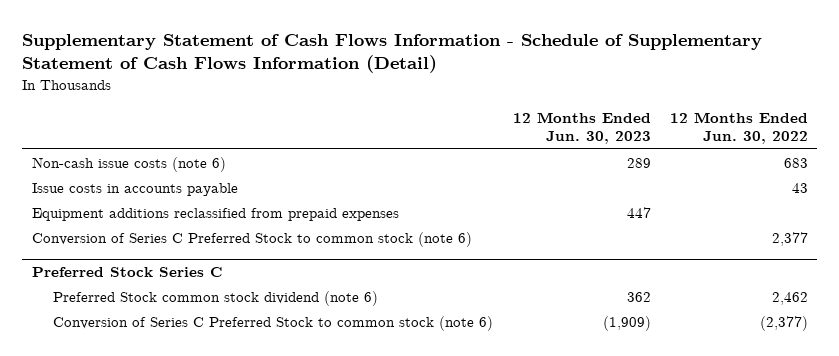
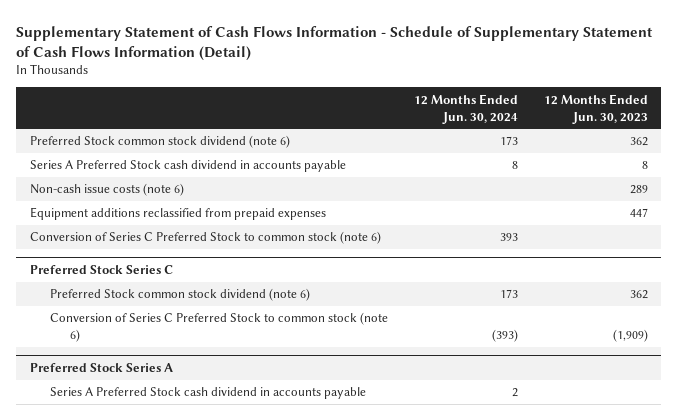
- | 12 Months Ended Jun. 30, 2023 | 12 Months Ended Jun. 30, 2022
+ | 12 Months Ended Jun. 30, 2024 | 12 Months Ended Jun. 30, 2023
+ Preferred Stock common stock dividend (note 6) | 173 | 362
+ Series A Preferred Stock cash dividend in accounts payable | 8 | 8
- Issue costs in accounts payable | | 43
+ Preferred Stock Series A
+ Series A Preferred Stock cash dividend in accounts payable | 2 |

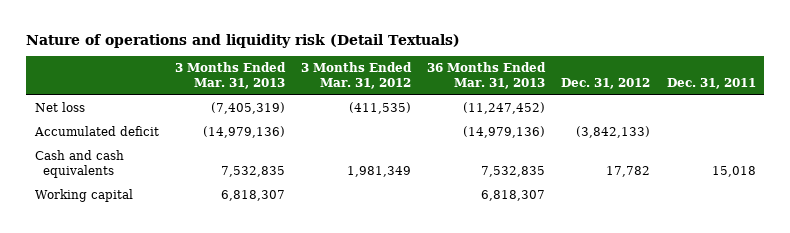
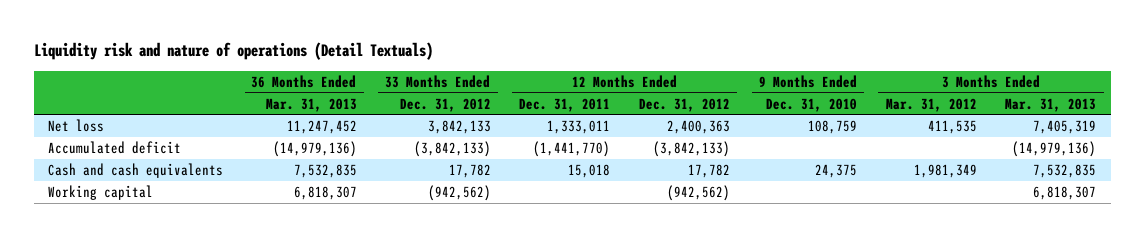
- Nature of operations and liquidity risk (Detail Textuals)
+ Liquidity risk and nature of operations (Detail Textuals)
- | 3 Months Ended Mar. 31, 2013 | 3 Months Ended Mar. 31, 2012 | 36 Months Ended Mar. 31, 2013 | Dec. 31, 2012 | Dec. 31, 2011
+ | 36 Months Ended Mar. 31, 2013 | 33 Months Ended Dec. 31, 2012 | 12 Months Ended Dec. 31, 2011 | 12 Months Ended Dec. 31, 2012 | 9 Months Ended Dec. 31, 2010 | 3 Months Ended Mar. 31, 2012 | 3 Months Ended Mar. 31, 2013
- Net loss | (7,405,319) | (411,535) | (11,247,452) | |
+ Net loss | 11,247,452 | 3,842,133 | 1,333,011 | 2,400,363 | 108,759 | 411,535 | 7,405,319

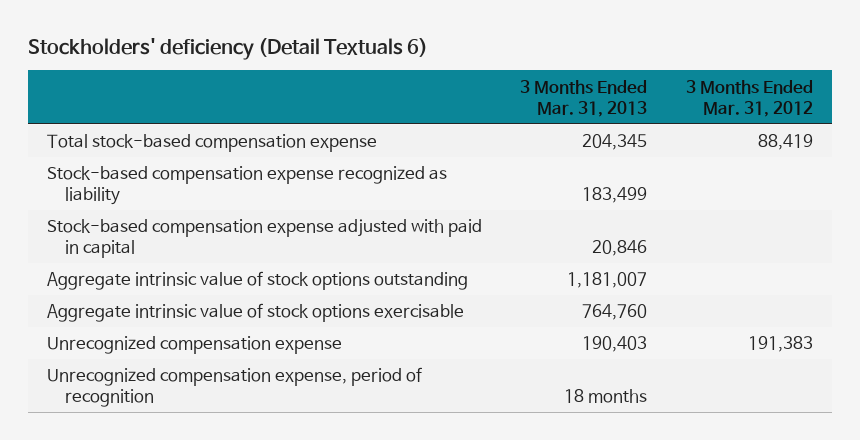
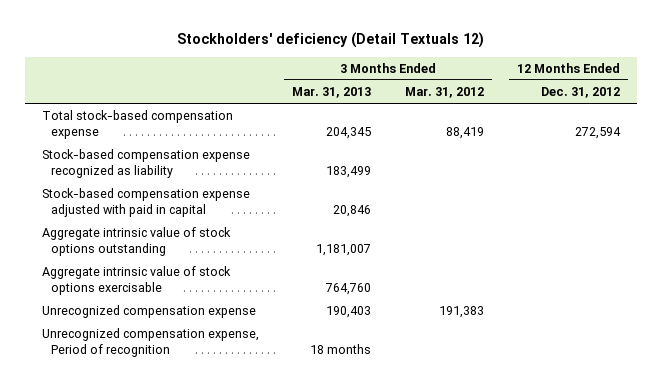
- Stockholders' deficiency (Detail Textuals 6)
+ Stockholders' deficiency (Detail Textuals 12)
- | 3 Months Ended Mar. 31, 2013 | 3 Months Ended Mar. 31, 2012
+ | 3 Months Ended Mar. 31, 2013 | 3 Months Ended Mar. 31, 2012 | 12 Months Ended Dec. 31, 2012
- Unrecognized compensation expense, period of recognition | 18 months |
+ Unrecognized compensation expense, Period of recognition | 18 months | |

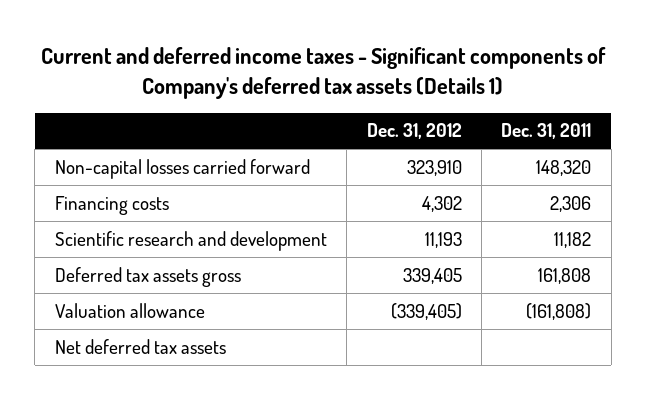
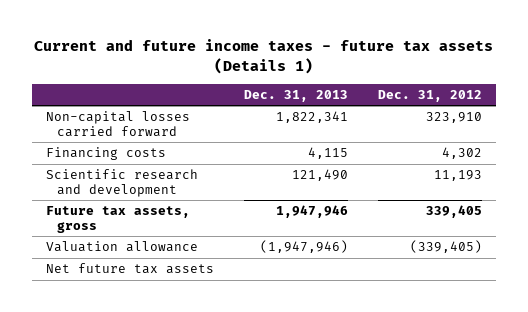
- Current and deferred income taxes - Significant components of Company's deferred tax assets (Details 1)
+ Current and future income taxes - future tax assets (Details 1)
- | Dec. 31, 2012 | Dec. 31, 2011
+ | Dec. 31, 2013 | Dec. 31, 2012
- Deferred tax assets gross | 339,405 | 161,808
+ Future tax assets, gross | 1,947,946 | 339,405
- Net deferred tax assets
+ Net future tax assets

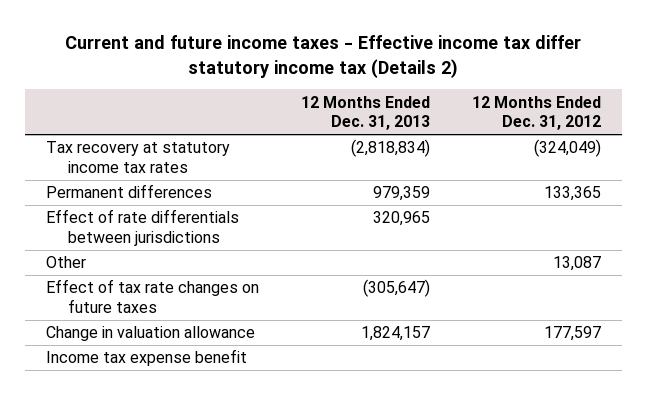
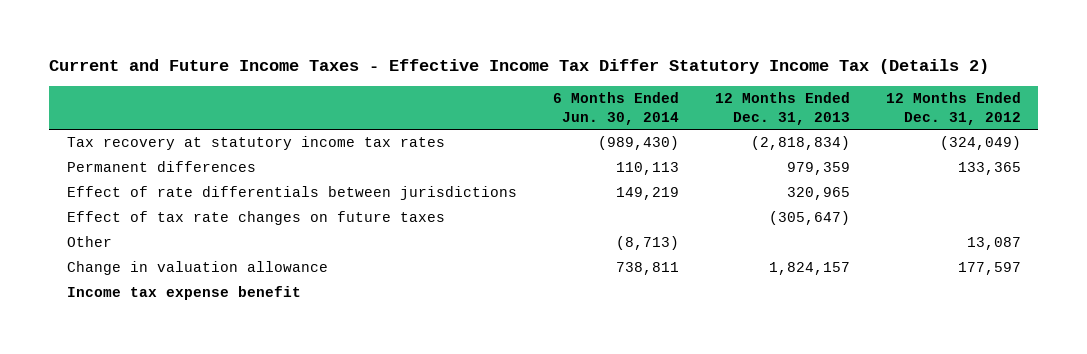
- Current and future income taxes - Effective income tax differ statutory income tax (Details 2)
+ Current and Future Income Taxes - Effective Income Tax Differ Statutory Income Tax (Details 2)
- | 12 Months Ended Dec. 31, 2013 | 12 Months Ended Dec. 31, 2012
+ | 6 Months Ended Jun. 30, 2014 | 12 Months Ended Dec. 31, 2013 | 12 Months Ended Dec. 31, 2012
moved down: Other | (8,713) | | 13,087

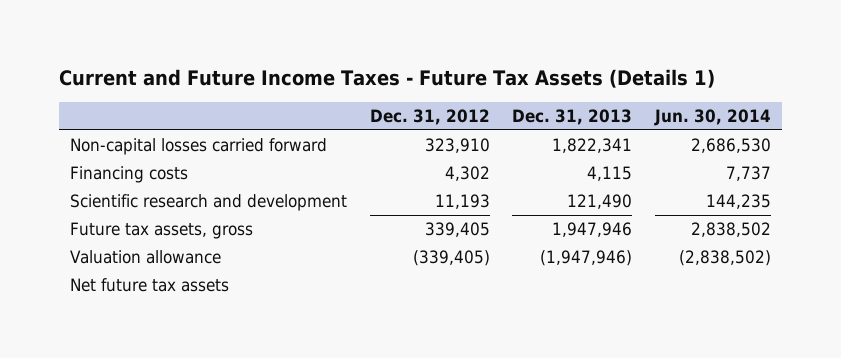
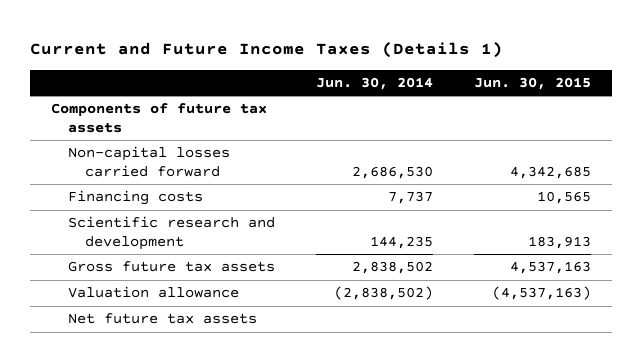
- Current and Future Income Taxes - Future Tax Assets (Details 1)
+ Current and Future Income Taxes (Details 1)
- | Dec. 31, 2012 | Dec. 31, 2013 | Jun. 30, 2014
+ | Jun. 30, 2014 | Jun. 30, 2015
+ Components of future tax assets
- Future tax assets, gross | 339,405 | 1,947,946 | 2,838,502
+ Gross future tax assets | 2,838,502 | 4,537,163

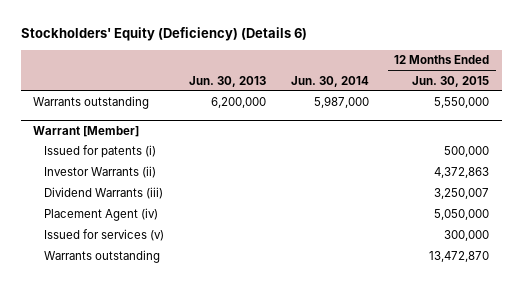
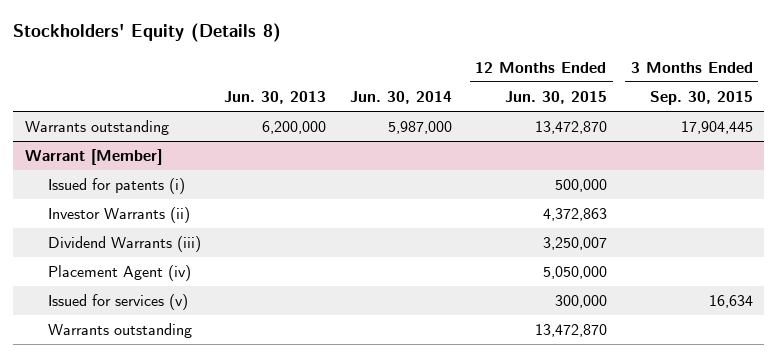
- Stockholders' Equity (Deficiency) (Details 6)
+ Stockholders' Equity (Details 8)
- | Jun. 30, 2013 | Jun. 30, 2014 | 12 Months Ended Jun. 30, 2015
+ | Jun. 30, 2013 | Jun. 30, 2014 | 12 Months Ended Jun. 30, 2015 | 3 Months Ended Sep. 30, 2015
- Warrants outstanding | 6,200,000 | 5,987,000 | 5,550,000
+ Warrants outstanding | 6,200,000 | 5,987,000 | 13,472,870 | 17,904,445

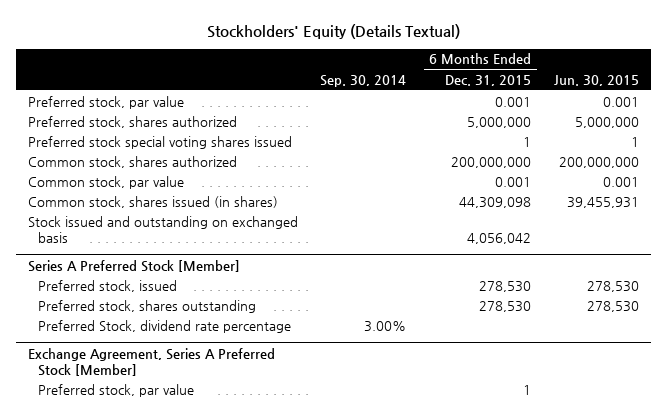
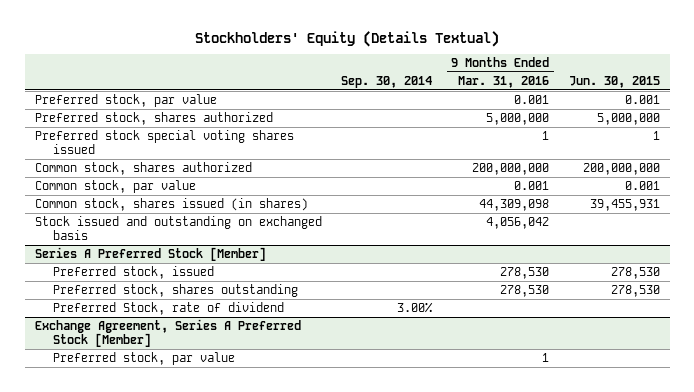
- | Sep. 30, 2014 | 6 Months Ended Dec. 31, 2015 | Jun. 30, 2015
+ | Sep. 30, 2014 | 9 Months Ended Mar. 31, 2016 | Jun. 30, 2015
@ Series A Preferred Stock [Member]
- Preferred Stock, dividend rate percentage | 3.00% | |
+ Preferred Stock, rate of dividend | 3.00% | |

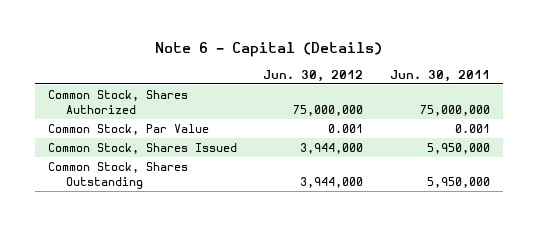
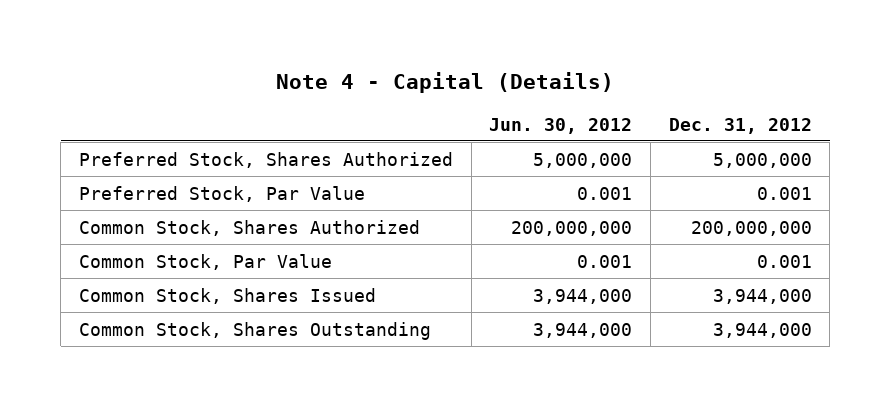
- Note 6 - Capital (Details)
+ Note 4 - Capital (Details)
- | Jun. 30, 2012 | Jun. 30, 2011
+ | Jun. 30, 2012 | Dec. 31, 2012
- Common Stock, Shares Authorized | 75,000,000 | 75,000,000
+ Preferred Stock, Shares Authorized | 5,000,000 | 5,000,000
+ Preferred Stock, Par Value | 0.001 | 0.001
+ Common Stock, Shares Authorized | 200,000,000 | 200,000,000

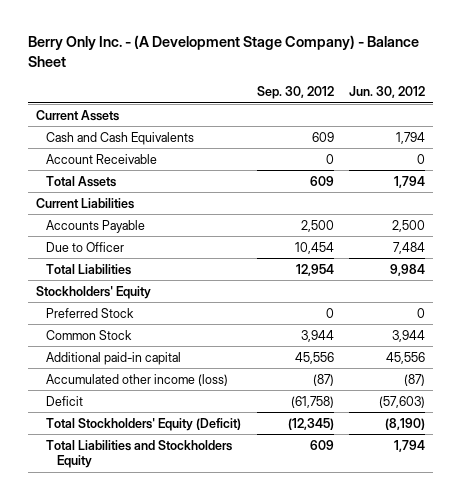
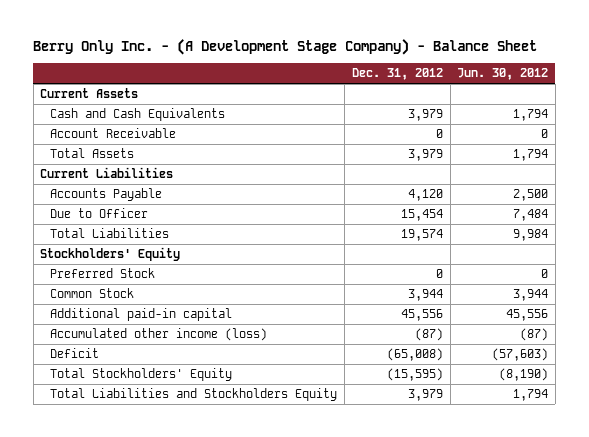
- | Sep. 30, 2012 | Jun. 30, 2012
+ | Dec. 31, 2012 | Jun. 30, 2012
- Total Stockholders' Equity (Deficit) | (12,345) | (8,190)
+ Total Stockholders' Equity | (15,595) | (8,190)

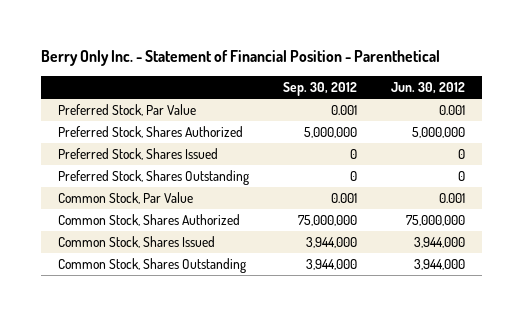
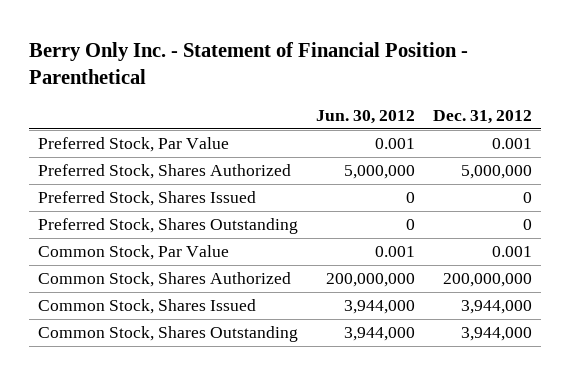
- | Sep. 30, 2012 | Jun. 30, 2012
+ | Jun. 30, 2012 | Dec. 31, 2012
- Common Stock, Shares Authorized | 75,000,000 | 75,000,000
+ Common Stock, Shares Authorized | 200,000,000 | 200,000,000

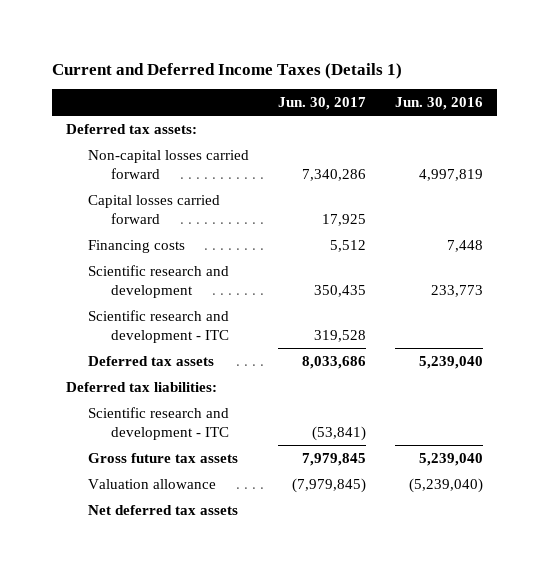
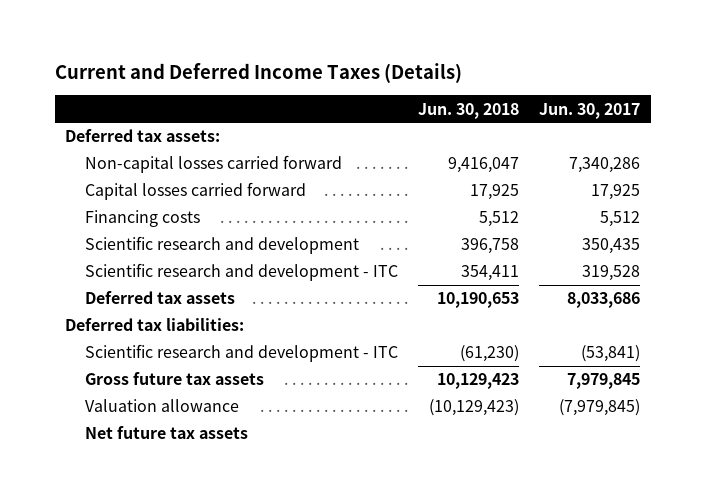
- Current and Deferred Income Taxes (Details 1)
+ Current and Deferred Income Taxes (Details)
- | Jun. 30, 2017 | Jun. 30, 2016
+ | Jun. 30, 2018 | Jun. 30, 2017
- Net deferred tax assets
+ Net future tax assets

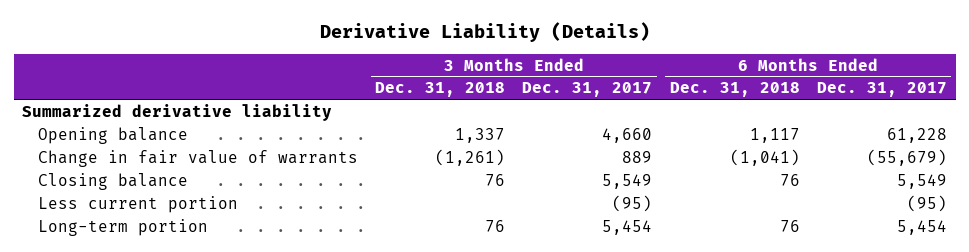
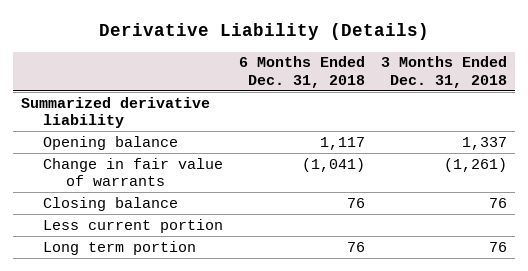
- | 3 Months Ended Dec. 31, 2018 | 3 Months Ended Dec. 31, 2017 | 6 Months Ended Dec. 31, 2018 | 6 Months Ended Dec. 31, 2017
+ | 6 Months Ended Dec. 31, 2018 | 3 Months Ended Dec. 31, 2018
- Long-term portion | 76 | 5,454 | 76 | 5,454
+ Long term portion | 76 | 76

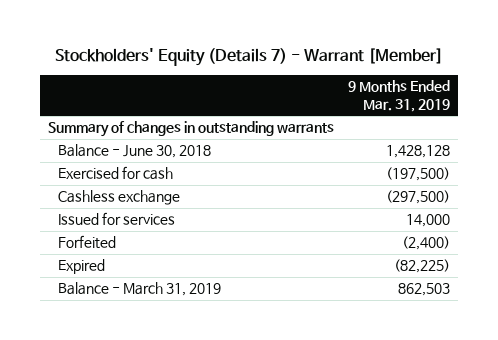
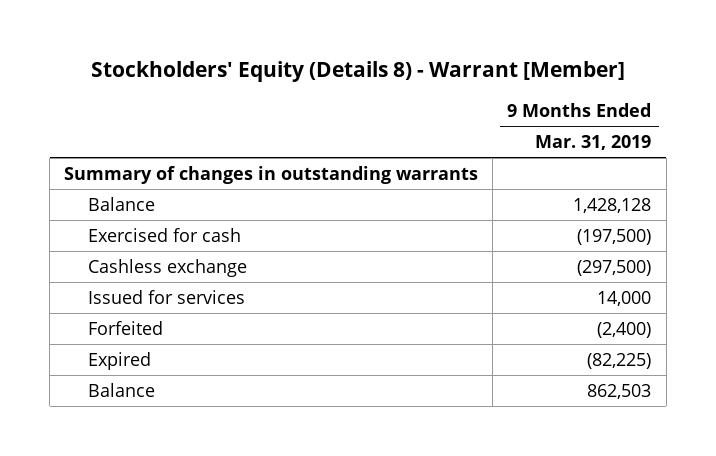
- Stockholders' Equity (Details 7) - Warrant [Member]
+ Stockholders' Equity (Details 8) - Warrant [Member]
- Balance - June 30, 2018 | 1,428,128
+ Balance | 1,428,128
- Balance - March 31, 2019 | 862,503
+ Balance | 862,503

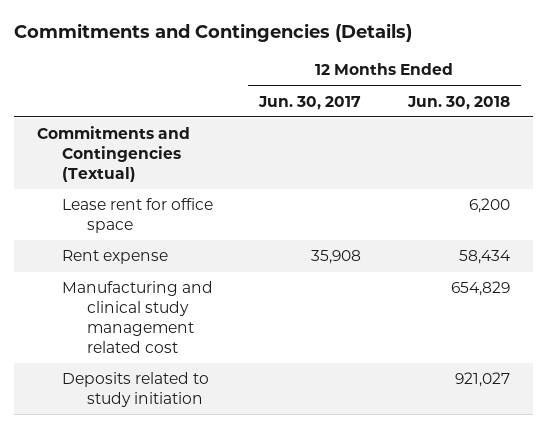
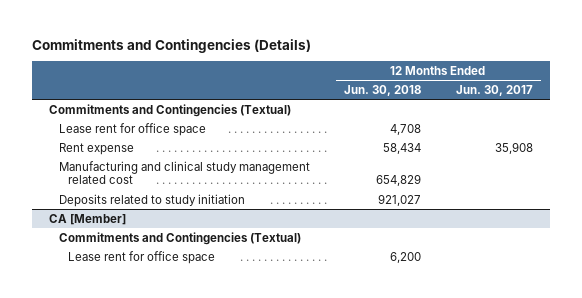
- | 12 Months Ended Jun. 30, 2017 | 12 Months Ended Jun. 30, 2018
+ | 12 Months Ended Jun. 30, 2018 | 12 Months Ended Jun. 30, 2017
- Lease rent for office space | | 6,200
+ Lease rent for office space | 4,708 |
+ CA [Member]
+ Commitments and Contingencies (Textual)
+ Lease rent for office space | 6,200 |

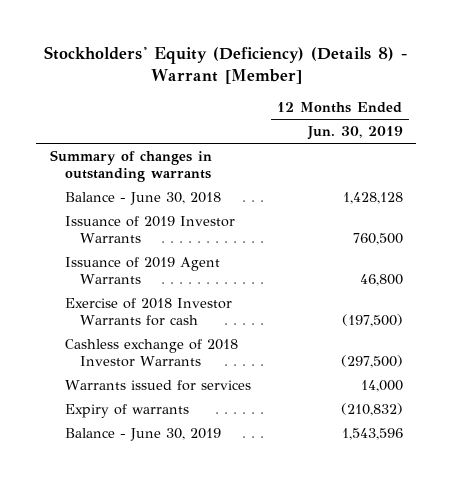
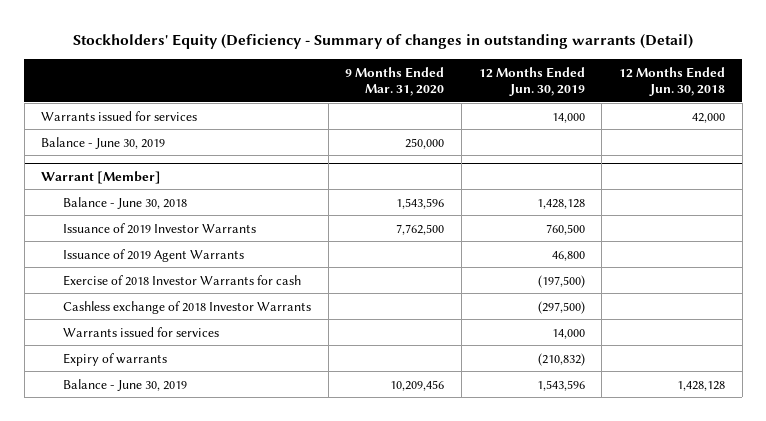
- Stockholders' Equity (Deficiency) (Details 8) - Warrant [Member]
+ Stockholders' Equity (Deficiency - Summary of changes in outstanding warrants (Detail)
- | 12 Months Ended Jun. 30, 2019
+ | 9 Months Ended Mar. 31, 2020 | 12 Months Ended Jun. 30, 2019 | 12 Months Ended Jun. 30, 2018
- Summary of changes in outstanding warrants
+ Warrants issued for services | | 14,000 | 42,000
+ Balance - June 30, 2019 | 250,000 | |
+ Warrant [Member]

